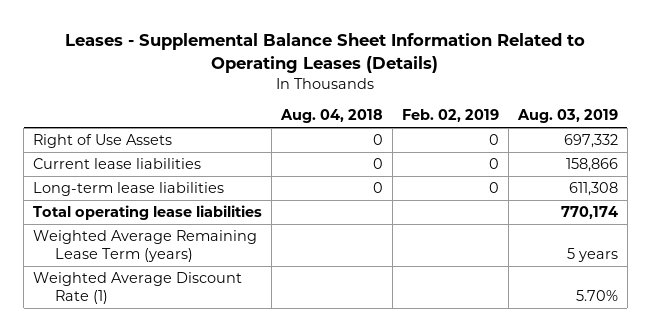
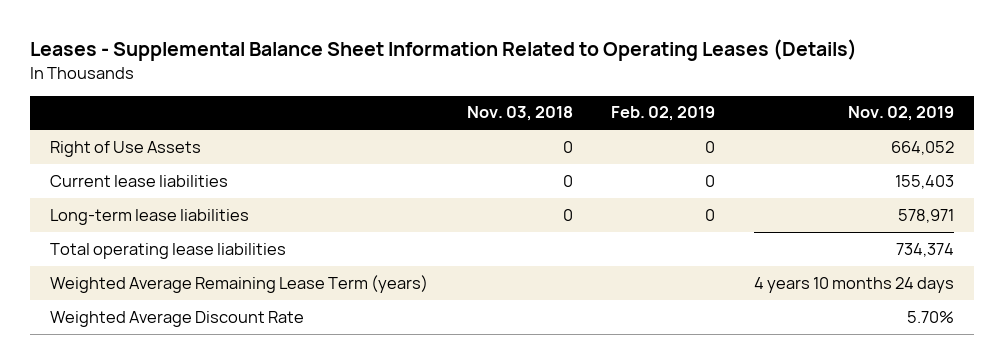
- | Aug. 04, 2018 | Feb. 02, 2019 | Aug. 03, 2019
+ | Nov. 03, 2018 | Feb. 02, 2019 | Nov. 02, 2019
- Weighted Average Discount Rate (1) | | | 5.70%
+ Weighted Average Discount Rate | | | 5.70%

